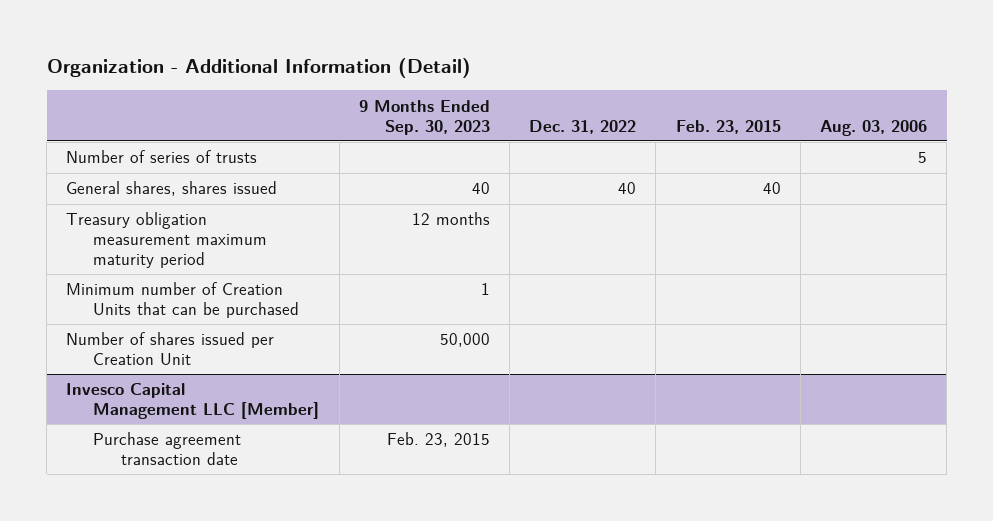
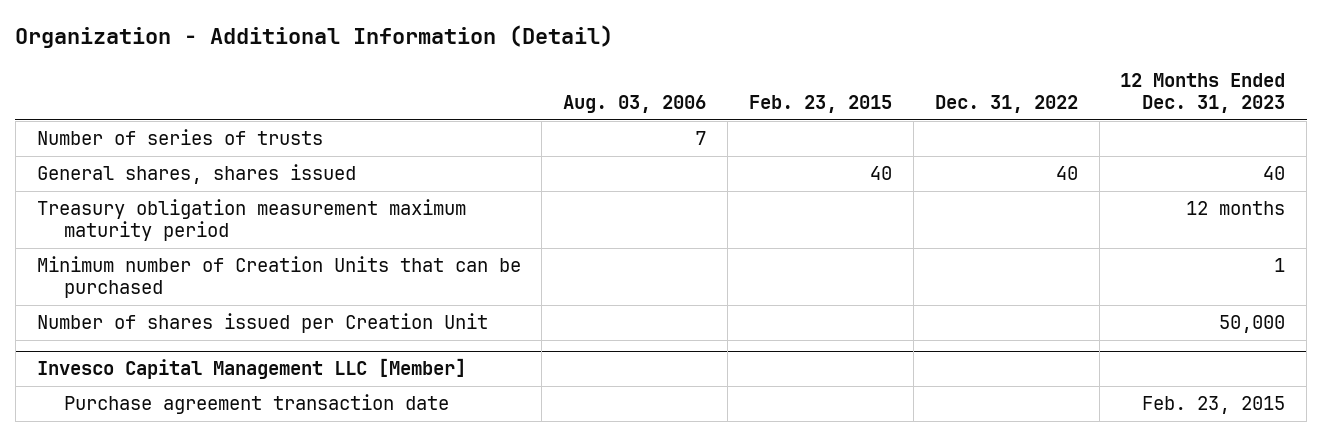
- | 9 Months Ended Sep. 30, 2023 | Dec. 31, 2022 | Feb. 23, 2015 | Aug. 03, 2006
+ | Aug. 03, 2006 | Feb. 23, 2015 | Dec. 31, 2022 | 12 Months Ended Dec. 31, 2023
- Number of series of trusts | | | | 5
+ Number of series of trusts | 7 | | |

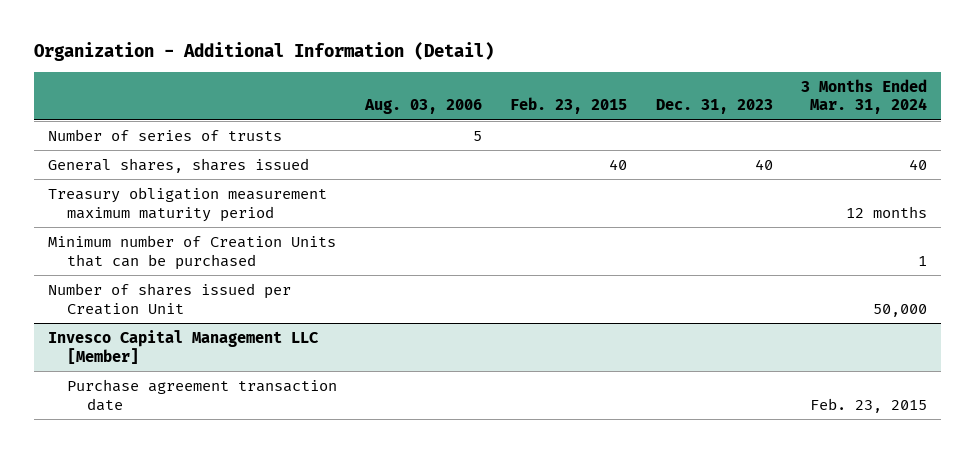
- | Aug. 03, 2006 | Feb. 23, 2015 | Dec. 31, 2022 | 12 Months Ended Dec. 31, 2023
+ | Aug. 03, 2006 | Feb. 23, 2015 | Dec. 31, 2023 | 3 Months Ended Mar. 31, 2024
- Number of series of trusts | 7 | | |
+ Number of series of trusts | 5 | | |

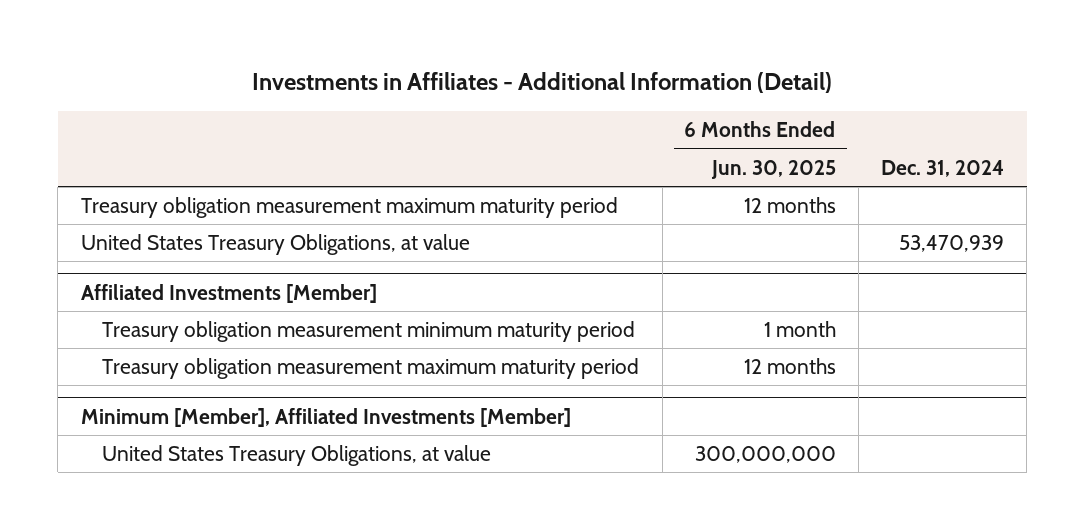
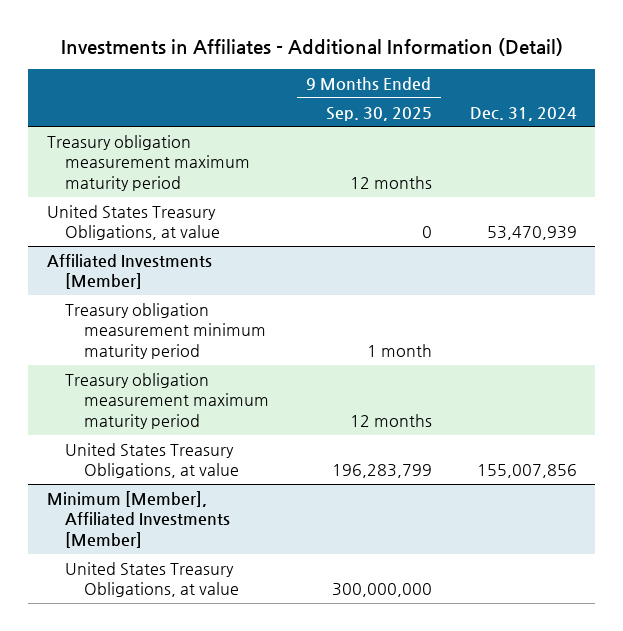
- | 6 Months Ended Jun. 30, 2025 | Dec. 31, 2024
+ | 9 Months Ended Sep. 30, 2025 | Dec. 31, 2024
@ Affiliated Investments [Member]
+ United States Treasury Obligations, at value | 196,283,799 | 155,007,856

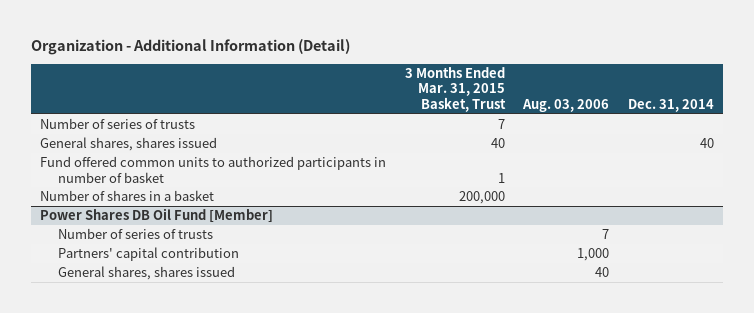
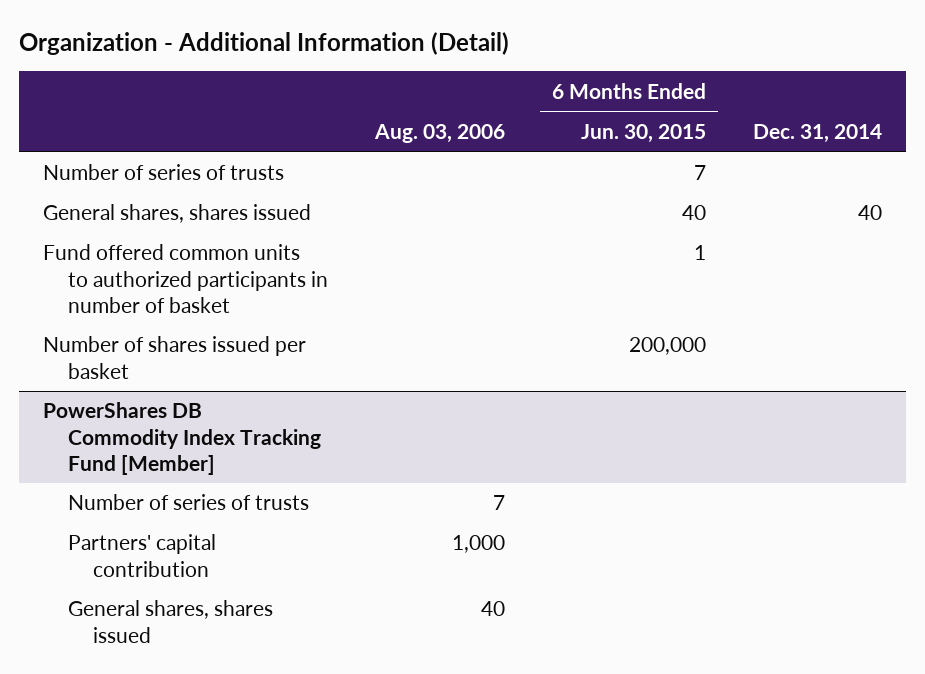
- | 3 Months Ended Mar. 31, 2015 Basket, Trust | Aug. 03, 2006 | Dec. 31, 2014
+ | Aug. 03, 2006 | 6 Months Ended Jun. 30, 2015 | Dec. 31, 2014
- Number of shares in a basket | 200,000 | |
- Power Shares DB Oil Fund [Member]
+ Number of shares issued per basket | | 200,000 |
+ PowerShares DB Commodity Index Tracking Fund [Member]

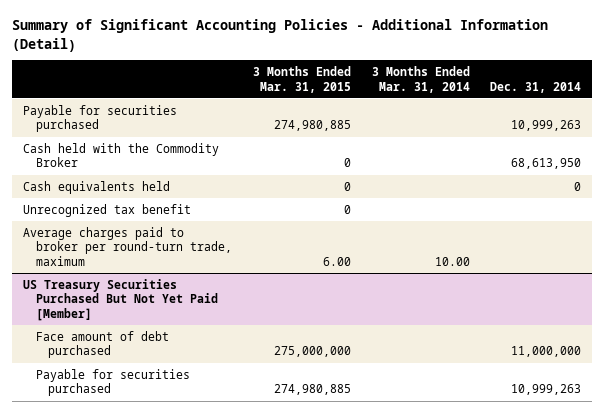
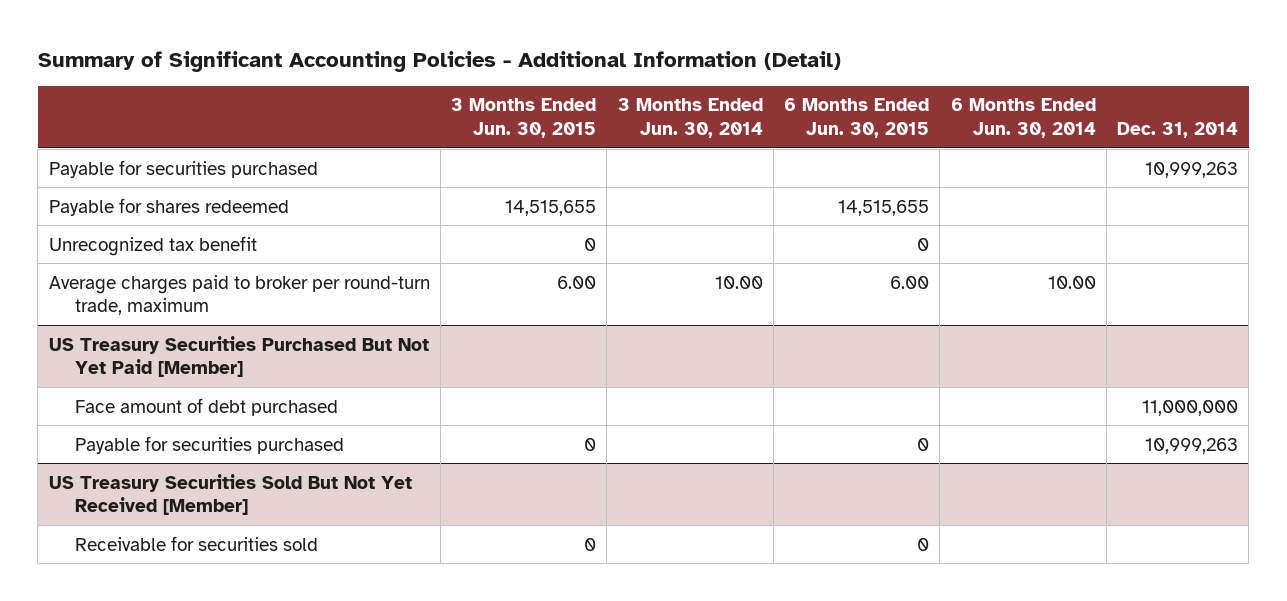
- | 3 Months Ended Mar. 31, 2015 | 3 Months Ended Mar. 31, 2014 | Dec. 31, 2014
+ | 3 Months Ended Jun. 30, 2015 | 3 Months Ended Jun. 30, 2014 | 6 Months Ended Jun. 30, 2015 | 6 Months Ended Jun. 30, 2014 | Dec. 31, 2014
- Cash held with the Commodity Broker | 0 | | 68,613,950
- Cash equivalents held | 0 | | 0
+ Payable for shares redeemed | 14,515,655 | | 14,515,655 | |
+ US Treasury Securities Sold But Not Yet Received [Member]
+ Receivable for securities sold | 0 | | 0 | |

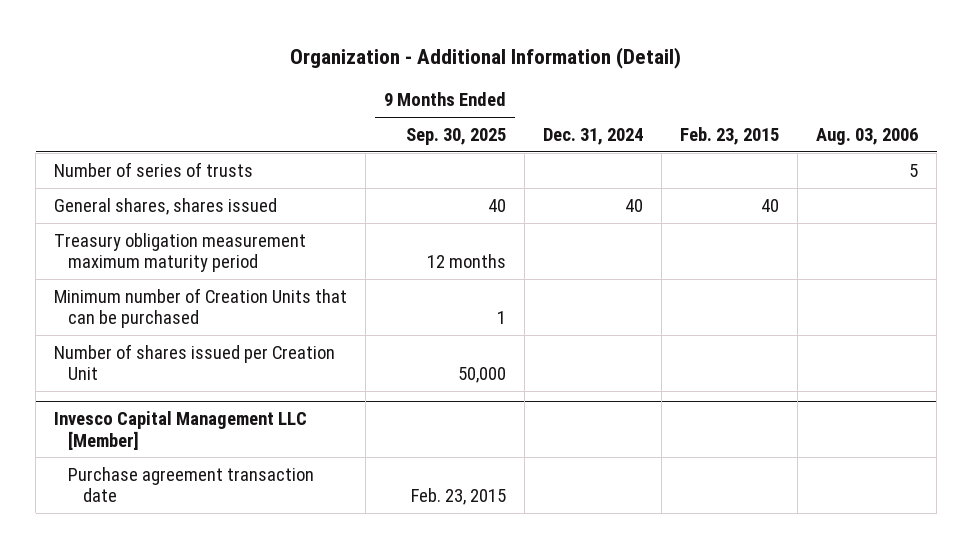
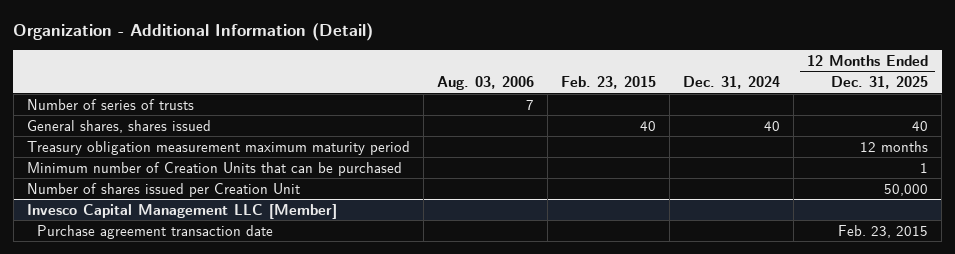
- | 9 Months Ended Sep. 30, 2025 | Dec. 31, 2024 | Feb. 23, 2015 | Aug. 03, 2006
+ | Aug. 03, 2006 | Feb. 23, 2015 | Dec. 31, 2024 | 12 Months Ended Dec. 31, 2025
- Number of series of trusts | | | | 5
+ Number of series of trusts | 7 | | |

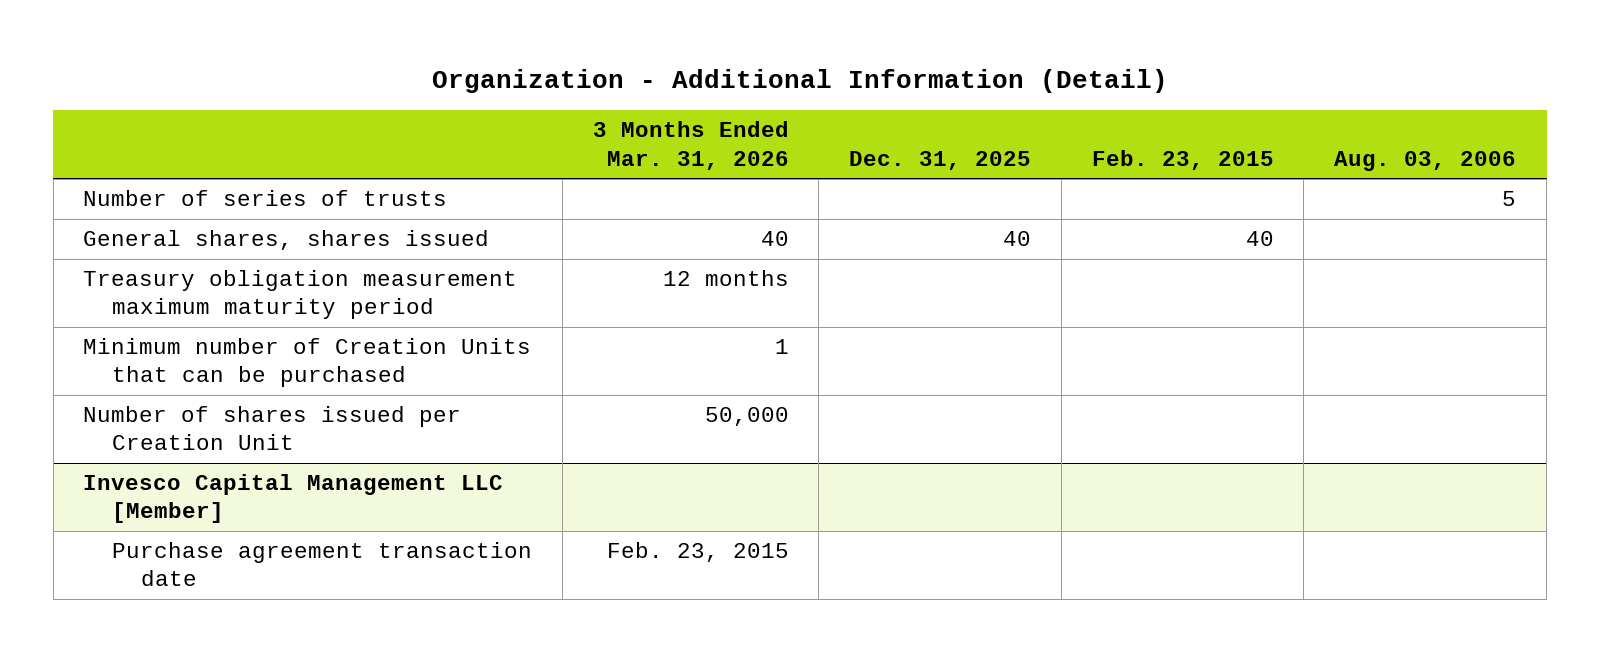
- | Aug. 03, 2006 | Feb. 23, 2015 | Dec. 31, 2024 | 12 Months Ended Dec. 31, 2025
+ | 3 Months Ended Mar. 31, 2026 | Dec. 31, 2025 | Feb. 23, 2015 | Aug. 03, 2006
- Number of series of trusts | 7 | | |
+ Number of series of trusts | | | | 5

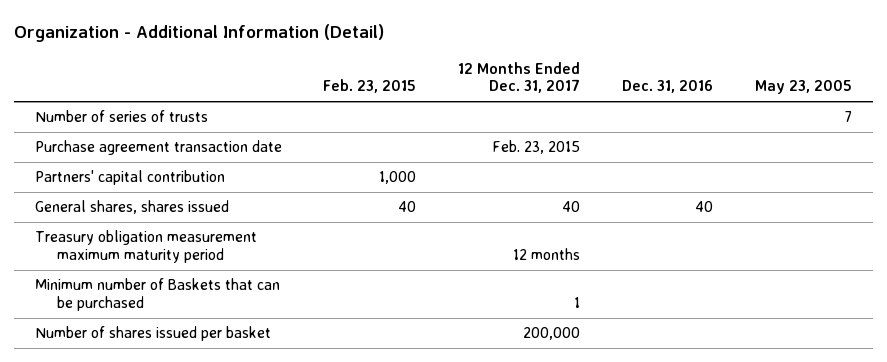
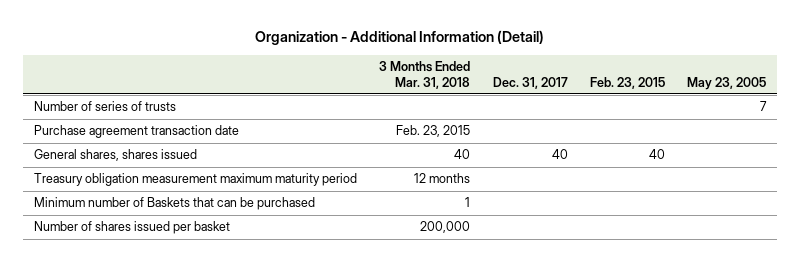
- | Feb. 23, 2015 | 12 Months Ended Dec. 31, 2017 | Dec. 31, 2016 | May 23, 2005
+ | 3 Months Ended Mar. 31, 2018 | Dec. 31, 2017 | Feb. 23, 2015 | May 23, 2005
- Partners' capital contribution | 1,000 | | |

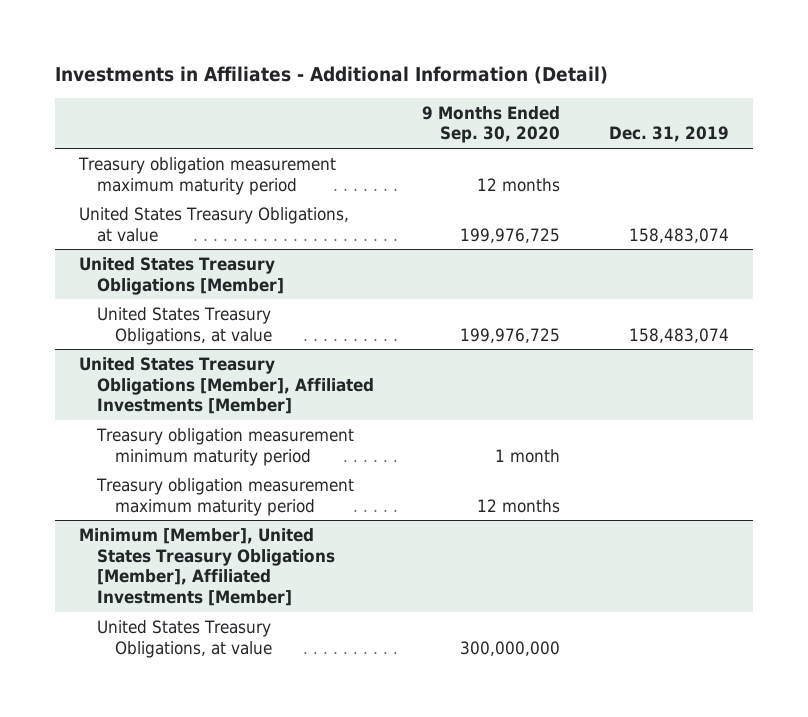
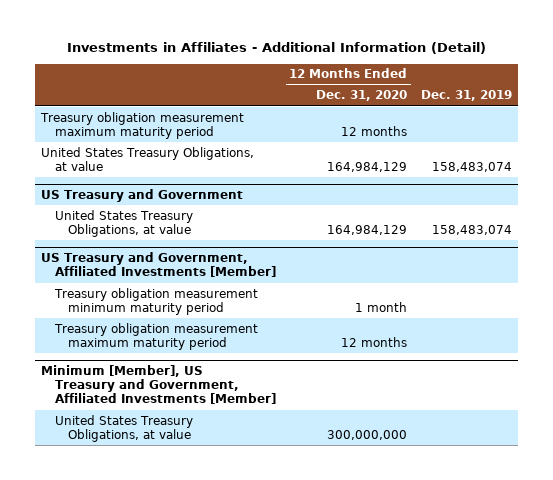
- | 9 Months Ended Sep. 30, 2020 | Dec. 31, 2019
+ | 12 Months Ended Dec. 31, 2020 | Dec. 31, 2019
- United States Treasury Obligations [Member]
+ US Treasury and Government
- United States Treasury Obligations [Member], Affiliated Investments [Member]
- Treasury obligation measurement minimum maturity period | 1 month |
- Treasury obligation measurement maximum maturity period | 12 months |
- Minimum [Member], United States Treasury Obligations [Member], Affiliated Investments [Member]
- United States Treasury Obligations, at value | 300,000,000 |
+ US Treasury and Government, Affiliated Investments [Member]
+ Treasury obligation measurement minimum maturity period | 1 month |
+ Treasury obligation measurement maximum maturity period | 12 months |
+ Minimum [Member], US Treasury and Government, Affiliated Investments [Member]
+ United States Treasury Obligations, at value | 300,000,000 |

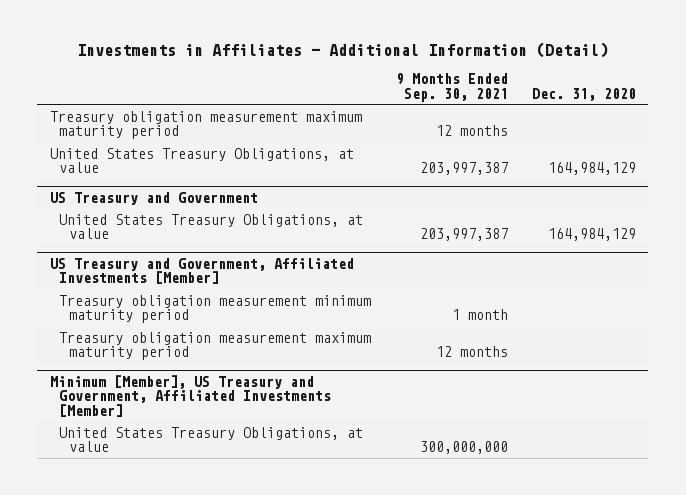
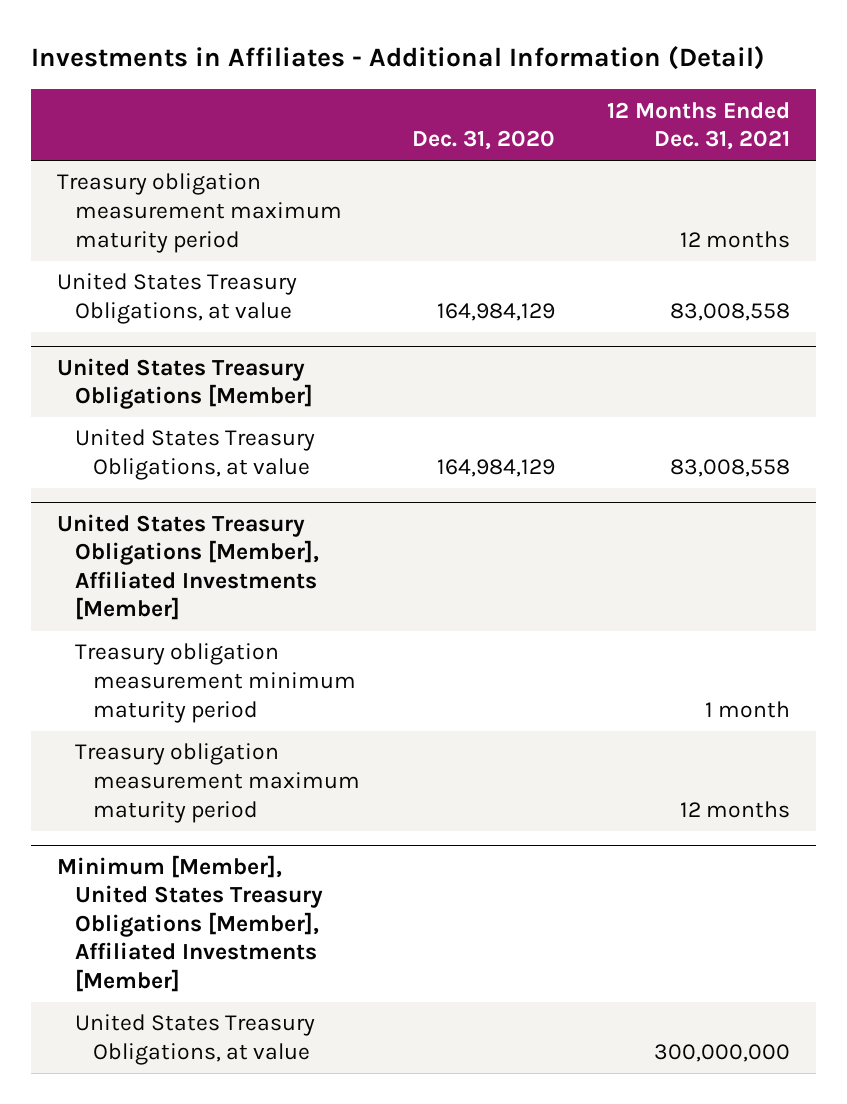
- | 9 Months Ended Sep. 30, 2021 | Dec. 31, 2020
+ | Dec. 31, 2020 | 12 Months Ended Dec. 31, 2021
- US Treasury and Government
+ United States Treasury Obligations [Member]
- US Treasury and Government, Affiliated Investments [Member]
- Treasury obligation measurement minimum maturity period | 1 month |
- Treasury obligation measurement maximum maturity period | 12 months |
- Minimum [Member], US Treasury and Government, Affiliated Investments [Member]
- United States Treasury Obligations, at value | 300,000,000 |
+ United States Treasury Obligations [Member], Affiliated Investments [Member]
+ Treasury obligation measurement minimum maturity period | | 1 month
+ Treasury obligation measurement maximum maturity period | | 12 months
+ Minimum [Member], United States Treasury Obligations [Member], Affiliated Investments [Member]
+ United States Treasury Obligations, at value | | 300,000,000

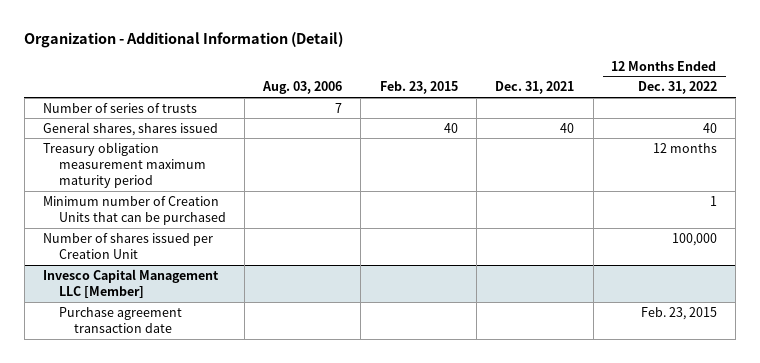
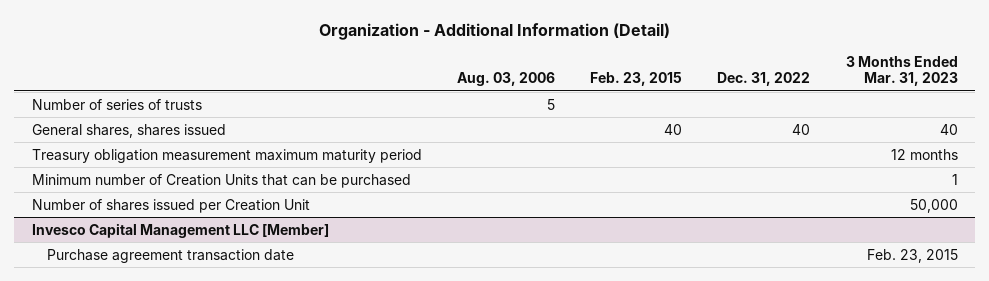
- | Aug. 03, 2006 | Feb. 23, 2015 | Dec. 31, 2021 | 12 Months Ended Dec. 31, 2022
+ | Aug. 03, 2006 | Feb. 23, 2015 | Dec. 31, 2022 | 3 Months Ended Mar. 31, 2023
- Number of series of trusts | 7 | | |
+ Number of series of trusts | 5 | | |

